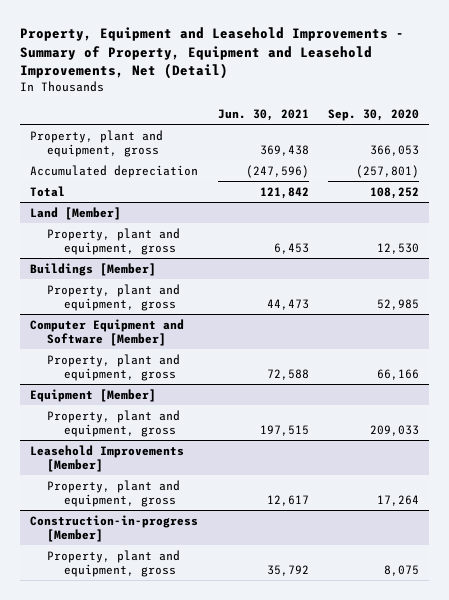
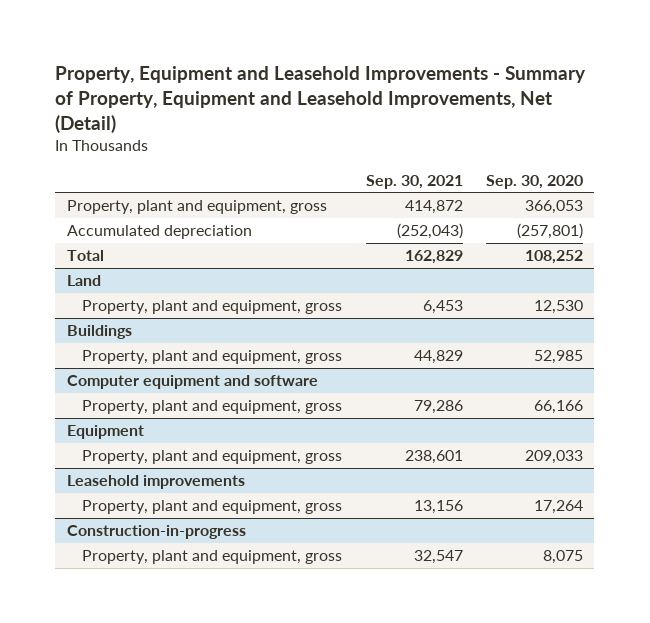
- | Jun. 30, 2021 | Sep. 30, 2020
+ | Sep. 30, 2021 | Sep. 30, 2020
- Land [Member]
+ Land
- Buildings [Member]
+ Buildings
- Computer Equipment and Software [Member]
+ Computer equipment and software
- Equipment [Member]
+ Equipment
- Leasehold Improvements [Member]
+ Leasehold improvements
- Construction-in-progress [Member]
+ Construction-in-progress

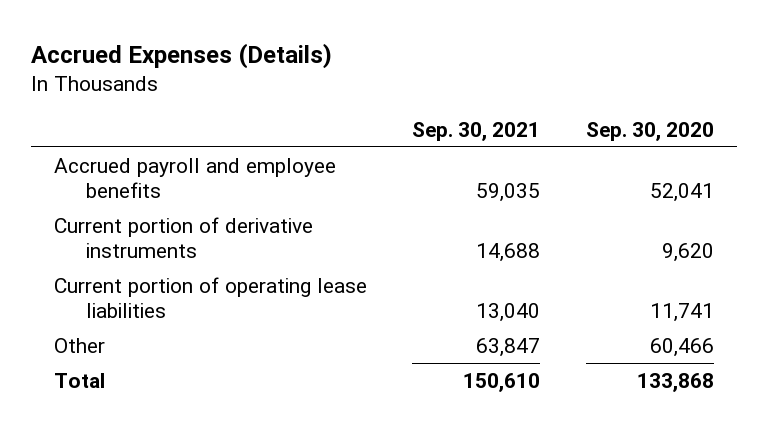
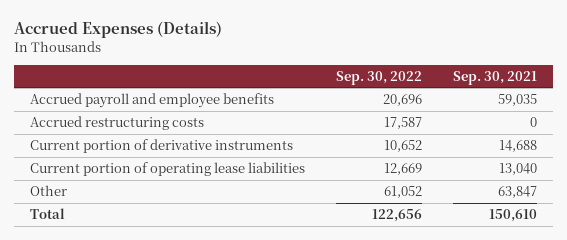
- | Sep. 30, 2021 | Sep. 30, 2020
+ | Sep. 30, 2022 | Sep. 30, 2021
+ Accrued restructuring costs | 17,587 | 0

